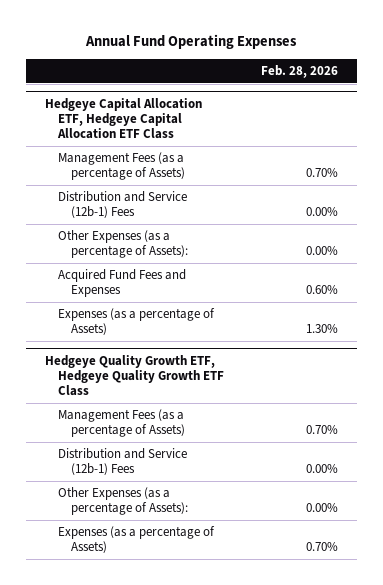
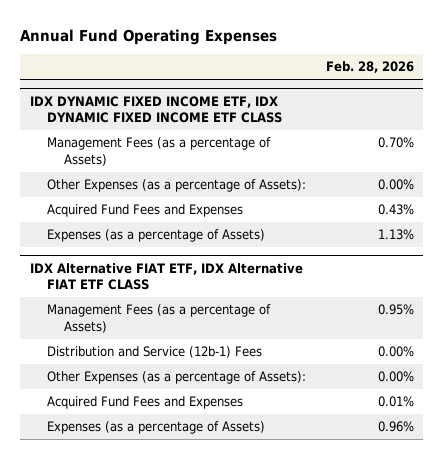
- Hedgeye Capital Allocation ETF, Hedgeye Capital Allocation ETF Class
+ IDX DYNAMIC FIXED INCOME ETF, IDX DYNAMIC FIXED INCOME ETF CLASS
- Distribution and Service (12b-1) Fees | 0.00%
- Acquired Fund Fees and Expenses | 0.60%
- Expenses (as a percentage of Assets) | 1.30%
- Hedgeye Quality Growth ETF, Hedgeye Quality Growth ETF Class
- Management Fees (as a percentage of Assets) | 0.70%
+ Acquired Fund Fees and Expenses | 0.43%
+ Expenses (as a percentage of Assets) | 1.13%
+ IDX Alternative FIAT ETF, IDX Alternative FIAT ETF CLASS
+ Management Fees (as a percentage of Assets) | 0.95%
- Expenses (as a percentage of Assets) | 0.70%
+ Acquired Fund Fees and Expenses | 0.01%
+ Expenses (as a percentage of Assets) | 0.96%

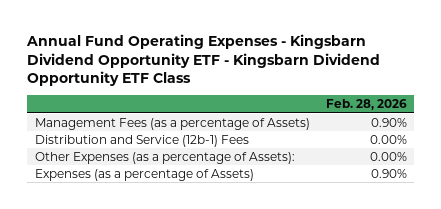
- Annual Fund Operating Expenses
+ Annual Fund Operating Expenses - Kingsbarn Dividend Opportunity ETF - Kingsbarn Dividend Opportunity ETF Class
- IDX DYNAMIC FIXED INCOME ETF, IDX DYNAMIC FIXED INCOME ETF CLASS
- Management Fees (as a percentage of Assets) | 0.70%
- Other Expenses (as a percentage of Assets): | 0.00%
- Acquired Fund Fees and Expenses | 0.43%
- Expenses (as a percentage of Assets) | 1.13%
- IDX Alternative FIAT ETF, IDX Alternative FIAT ETF CLASS
- Management Fees (as a percentage of Assets) | 0.95%
+ Management Fees (as a percentage of Assets) | 0.90%
- Acquired Fund Fees and Expenses | 0.01%
- Expenses (as a percentage of Assets) | 0.96%
+ Expenses (as a percentage of Assets) | 0.90%

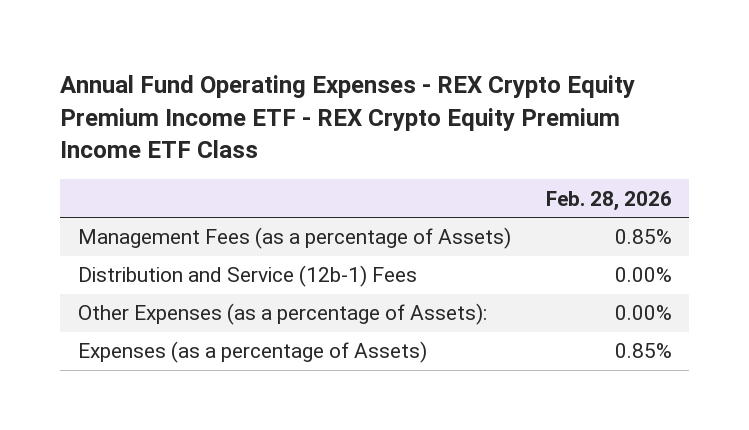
- Annual Fund Operating Expenses - Kingsbarn Dividend Opportunity ETF - Kingsbarn Dividend Opportunity ETF Class
+ Annual Fund Operating Expenses - REX Crypto Equity Premium Income ETF - REX Crypto Equity Premium Income ETF Class
- Management Fees (as a percentage of Assets) | 0.90%
+ Management Fees (as a percentage of Assets) | 0.85%
- Expenses (as a percentage of Assets) | 0.90%
+ Expenses (as a percentage of Assets) | 0.85%

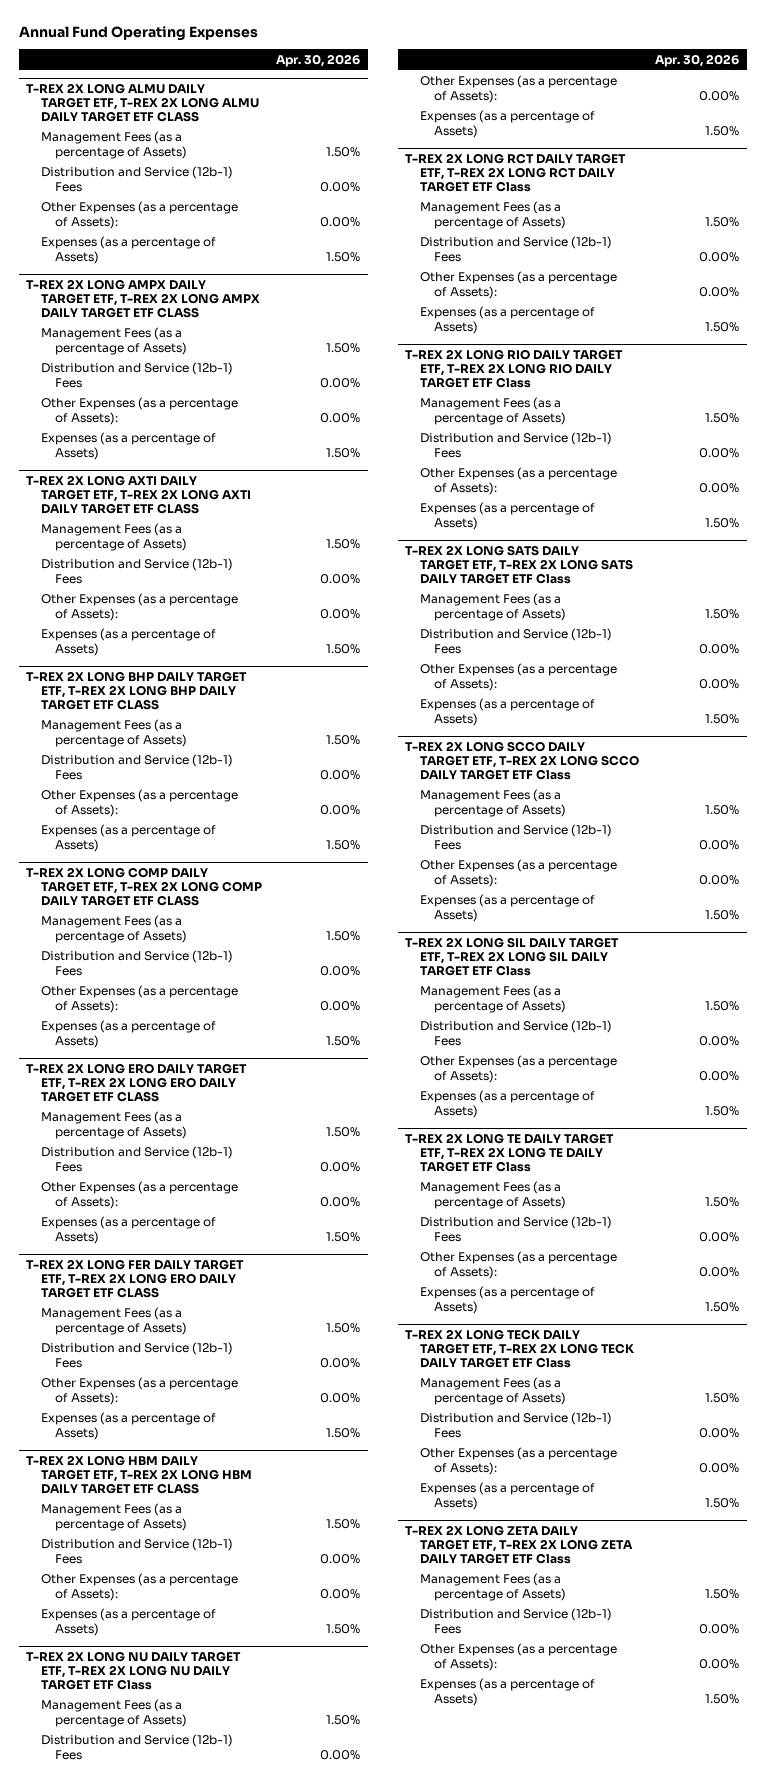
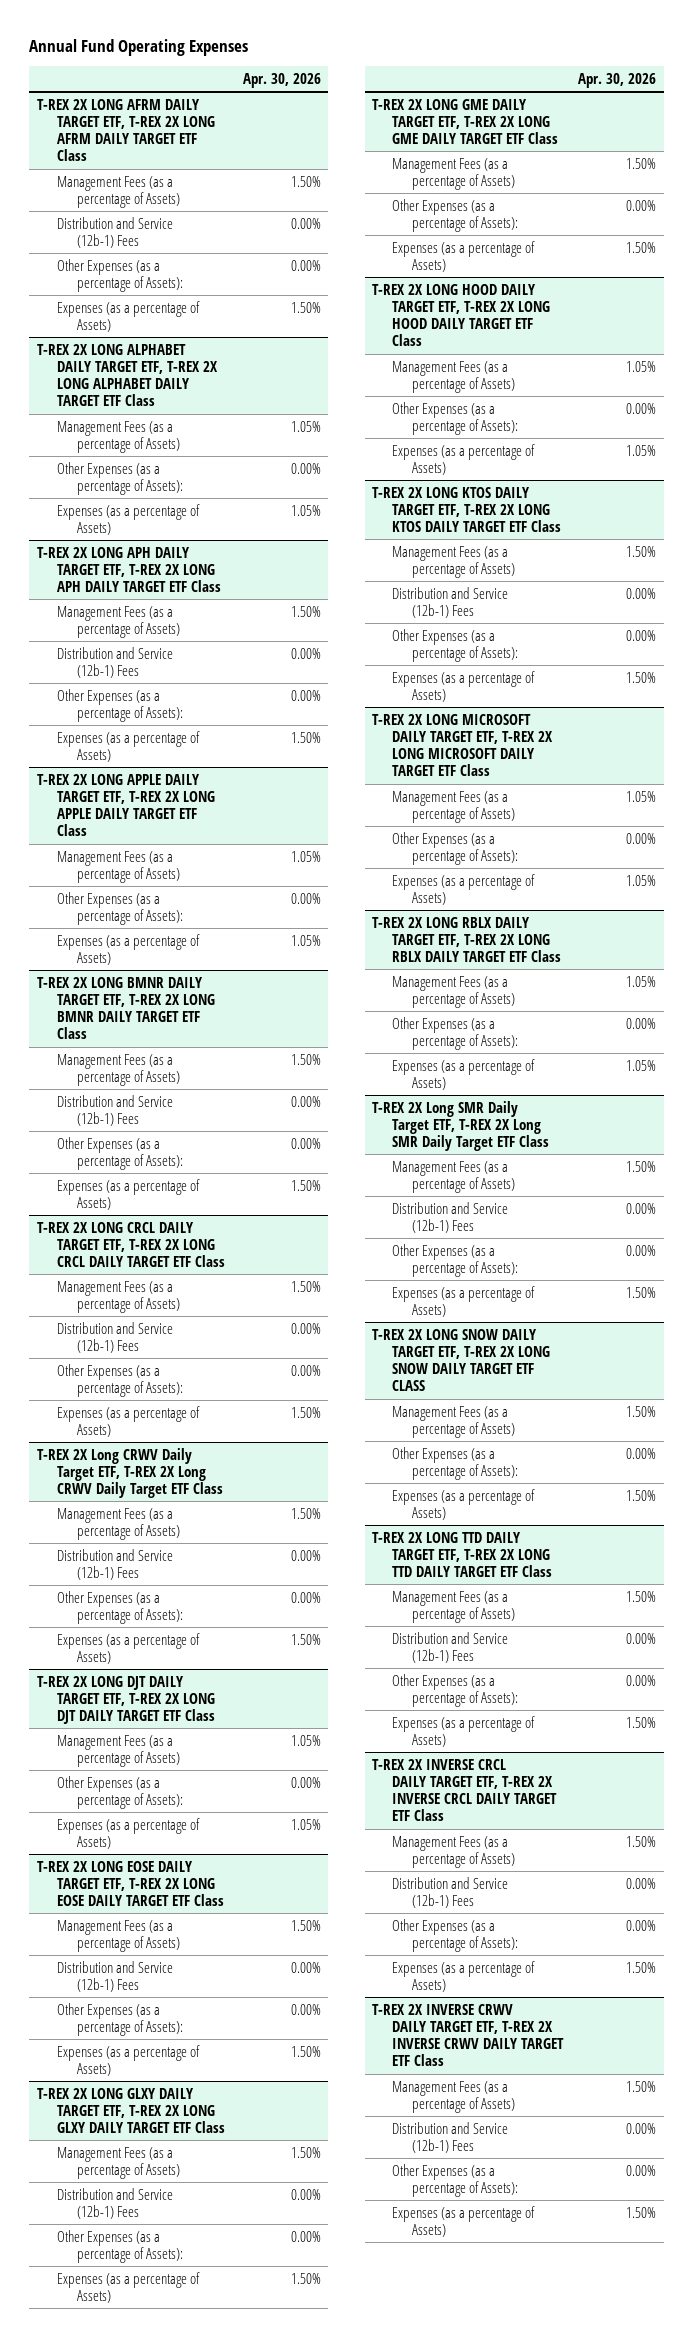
- T-REX 2X LONG ALMU DAILY TARGET ETF, T-REX 2X LONG ALMU DAILY TARGET ETF CLASS
+ T-REX 2X LONG AFRM DAILY TARGET ETF, T-REX 2X LONG AFRM DAILY TARGET ETF Class
- T-REX 2X LONG AMPX DAILY TARGET ETF, T-REX 2X LONG AMPX DAILY TARGET ETF CLASS
- Management Fees (as a percentage of Assets) | 1.50%
- Distribution and Service (12b-1) Fees | 0.00%
+ T-REX 2X LONG ALPHABET DAILY TARGET ETF, T-REX 2X LONG ALPHABET DAILY TARGET ETF Class
+ Management Fees (as a percentage of Assets) | 1.05%
- Expenses (as a percentage of Assets) | 1.50%
- T-REX 2X LONG AXTI DAILY TARGET ETF, T-REX 2X LONG AXTI DAILY TARGET ETF CLASS
+ Expenses (as a percentage of Assets) | 1.05%
+ T-REX 2X LONG APH DAILY TARGET ETF, T-REX 2X LONG APH DAILY TARGET ETF Class
- T-REX 2X LONG BHP DAILY TARGET ETF, T-REX 2X LONG BHP DAILY TARGET ETF CLASS
- Management Fees (as a percentage of Assets) | 1.50%
- Distribution and Service (12b-1) Fees | 0.00%
+ T-REX 2X LONG APPLE DAILY TARGET ETF, T-REX 2X LONG APPLE DAILY TARGET ETF Class
+ Management Fees (as a percentage of Assets) | 1.05%
- Expenses (as a percentage of Assets) | 1.50%
- T-REX 2X LONG COMP DAILY TARGET ETF, T-REX 2X LONG COMP DAILY TARGET ETF CLASS
+ Expenses (as a percentage of Assets) | 1.05%
+ T-REX 2X LONG BMNR DAILY TARGET ETF, T-REX 2X LONG BMNR DAILY TARGET ETF Class
- T-REX 2X LONG ERO DAILY TARGET ETF, T-REX 2X LONG ERO DAILY TARGET ETF CLASS
+ T-REX 2X LONG CRCL DAILY TARGET ETF, T-REX 2X LONG CRCL DAILY TARGET ETF Class
- T-REX 2X LONG FER DAILY TARGET ETF, T-REX 2X LONG ERO DAILY TARGET ETF CLASS
+ T-REX 2X Long CRWV Daily Target ETF, T-REX 2X Long CRWV Daily Target ETF Class
- T-REX 2X LONG HBM DAILY TARGET ETF, T-REX 2X LONG HBM DAILY TARGET ETF CLASS
- Management Fees (as a percentage of Assets) | 1.50%
- Distribution and Service (12b-1) Fees | 0.00%
+ T-REX 2X LONG DJT DAILY TARGET ETF, T-REX 2X LONG DJT DAILY TARGET ETF Class
+ Management Fees (as a percentage of Assets) | 1.05%
- Expenses (as a percentage of Assets) | 1.50%
- T-REX 2X LONG NU DAILY TARGET ETF, T-REX 2X LONG NU DAILY TARGET ETF Class
+ Expenses (as a percentage of Assets) | 1.05%
+ T-REX 2X LONG EOSE DAILY TARGET ETF, T-REX 2X LONG EOSE DAILY TARGET ETF Class
- T-REX 2X LONG RCT DAILY TARGET ETF, T-REX 2X LONG RCT DAILY TARGET ETF Class
+ T-REX 2X LONG GLXY DAILY TARGET ETF, T-REX 2X LONG GLXY DAILY TARGET ETF Class
- T-REX 2X LONG RIO DAILY TARGET ETF, T-REX 2X LONG RIO DAILY TARGET ETF Class
+ T-REX 2X LONG GME DAILY TARGET ETF, T-REX 2X LONG GME DAILY TARGET ETF Class
- Distribution and Service (12b-1) Fees | 0.00%
- T-REX 2X LONG SATS DAILY TARGET ETF, T-REX 2X LONG SATS DAILY TARGET ETF Class
+ T-REX 2X LONG HOOD DAILY TARGET ETF, T-REX 2X LONG HOOD DAILY TARGET ETF Class
+ Management Fees (as a percentage of Assets) | 1.05%
+ Other Expenses (as a percentage of Assets): | 0.00%
+ Expenses (as a percentage of Assets) | 1.05%
+ T-REX 2X LONG KTOS DAILY TARGET ETF, T-REX 2X LONG KTOS DAILY TARGET ETF Class
- T-REX 2X LONG SCCO DAILY TARGET ETF, T-REX 2X LONG SCCO DAILY TARGET ETF Class
+ T-REX 2X LONG MICROSOFT DAILY TARGET ETF, T-REX 2X LONG MICROSOFT DAILY TARGET ETF Class
+ Management Fees (as a percentage of Assets) | 1.05%
+ Other Expenses (as a percentage of Assets): | 0.00%
+ Expenses (as a percentage of Assets) | 1.05%
+ T-REX 2X LONG RBLX DAILY TARGET ETF, T-REX 2X LONG RBLX DAILY TARGET ETF Class
+ Management Fees (as a percentage of Assets) | 1.05%
+ Other Expenses (as a percentage of Assets): | 0.00%
+ Expenses (as a percentage of Assets) | 1.05%
+ T-REX 2X Long SMR Daily Target ETF, T-REX 2X Long SMR Daily Target ETF Class
- T-REX 2X LONG SIL DAILY TARGET ETF, T-REX 2X LONG SIL DAILY TARGET ETF Class
+ T-REX 2X LONG SNOW DAILY TARGET ETF, T-REX 2X LONG SNOW DAILY TARGET ETF CLASS
- Distribution and Service (12b-1) Fees | 0.00%
- T-REX 2X LONG TE DAILY TARGET ETF, T-REX 2X LONG TE DAILY TARGET ETF Class
+ T-REX 2X LONG TTD DAILY TARGET ETF, T-REX 2X LONG TTD DAILY TARGET ETF Class
- T-REX 2X LONG TECK DAILY TARGET ETF, T-REX 2X LONG TECK DAILY TARGET ETF Class
+ T-REX 2X INVERSE CRCL DAILY TARGET ETF, T-REX 2X INVERSE CRCL DAILY TARGET ETF Class
- T-REX 2X LONG ZETA DAILY TARGET ETF, T-REX 2X LONG ZETA DAILY TARGET ETF Class
+ T-REX 2X INVERSE CRWV DAILY TARGET ETF, T-REX 2X INVERSE CRWV DAILY TARGET ETF Class

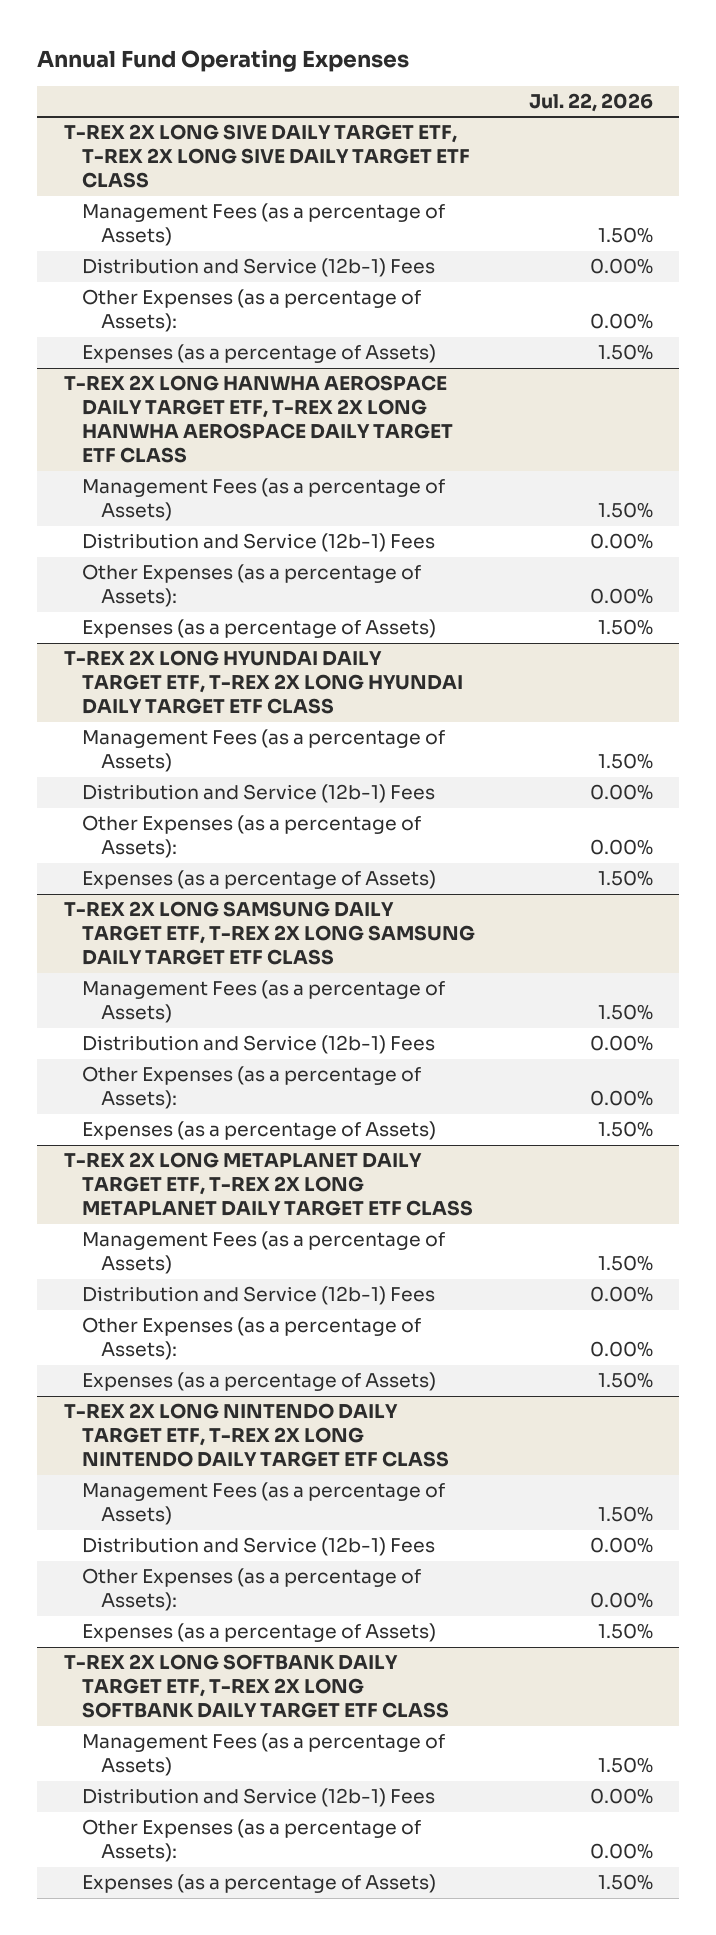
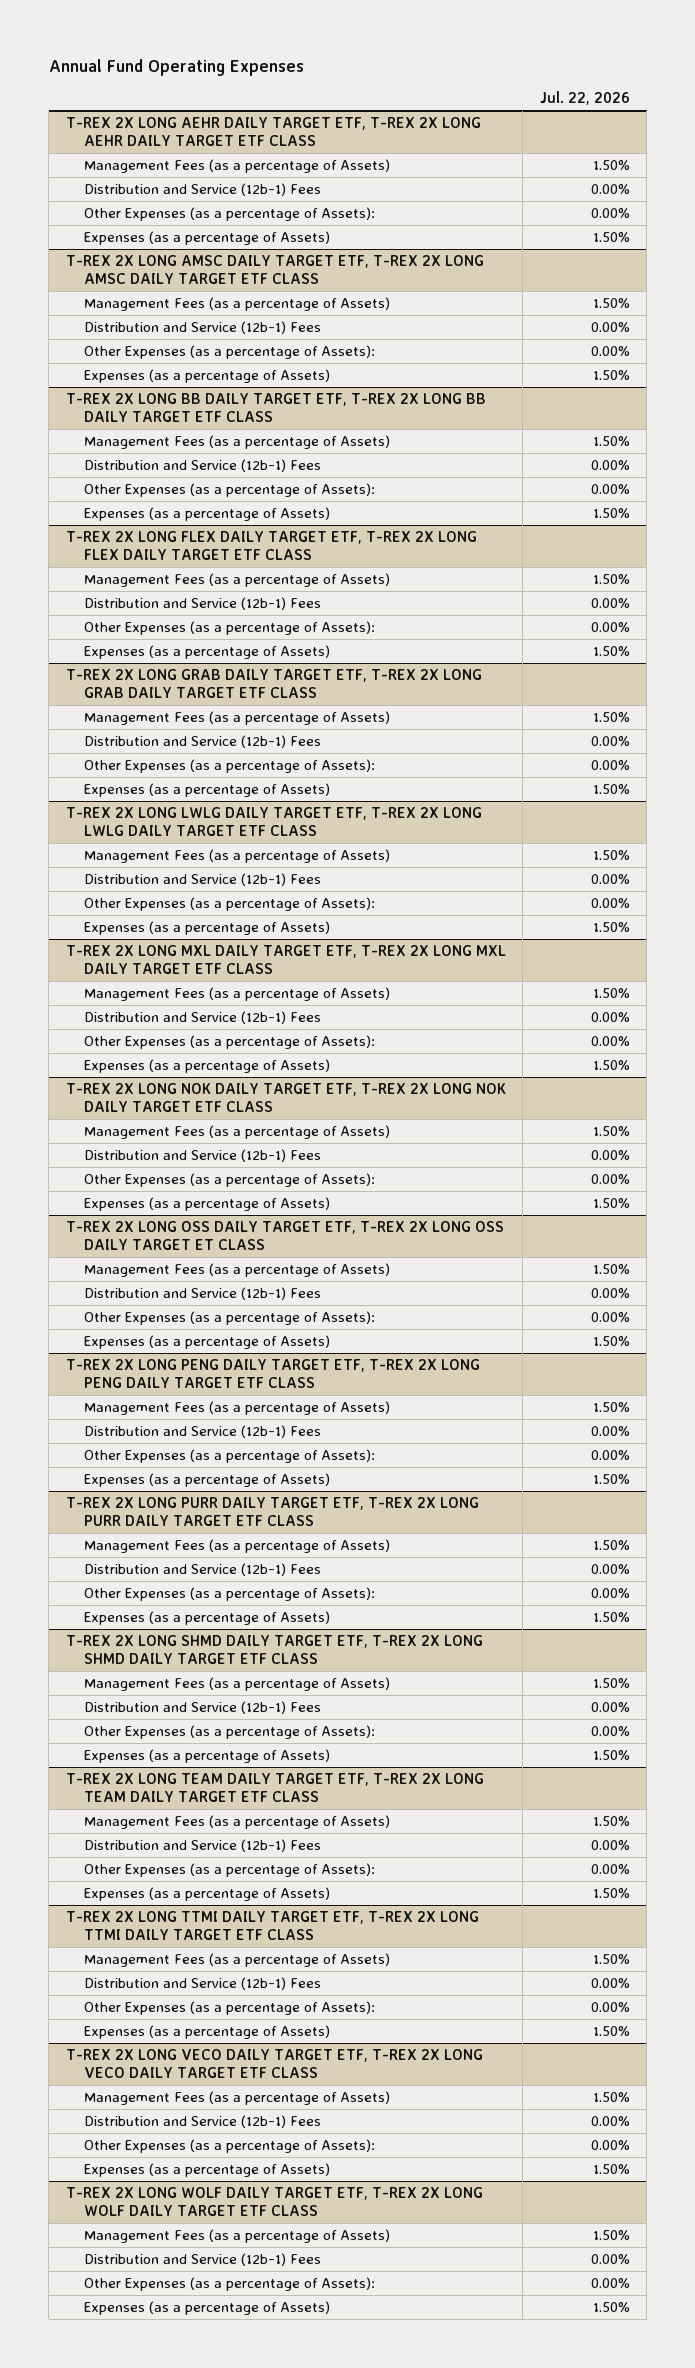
- T-REX 2X LONG SIVE DAILY TARGET ETF, T-REX 2X LONG SIVE DAILY TARGET ETF CLASS
+ T-REX 2X LONG AEHR DAILY TARGET ETF, T-REX 2X LONG AEHR DAILY TARGET ETF CLASS
- T-REX 2X LONG HANWHA AEROSPACE DAILY TARGET ETF, T-REX 2X LONG HANWHA AEROSPACE DAILY TARGET ETF CLASS
+ T-REX 2X LONG AMSC DAILY TARGET ETF, T-REX 2X LONG AMSC DAILY TARGET ETF CLASS
- T-REX 2X LONG HYUNDAI DAILY TARGET ETF, T-REX 2X LONG HYUNDAI DAILY TARGET ETF CLASS
+ T-REX 2X LONG BB DAILY TARGET ETF, T-REX 2X LONG BB DAILY TARGET ETF CLASS
- T-REX 2X LONG SAMSUNG DAILY TARGET ETF, T-REX 2X LONG SAMSUNG DAILY TARGET ETF CLASS
+ T-REX 2X LONG FLEX DAILY TARGET ETF, T-REX 2X LONG FLEX DAILY TARGET ETF CLASS
- T-REX 2X LONG METAPLANET DAILY TARGET ETF, T-REX 2X LONG METAPLANET DAILY TARGET ETF CLASS
+ T-REX 2X LONG GRAB DAILY TARGET ETF, T-REX 2X LONG GRAB DAILY TARGET ETF CLASS
- T-REX 2X LONG NINTENDO DAILY TARGET ETF, T-REX 2X LONG NINTENDO DAILY TARGET ETF CLASS
+ T-REX 2X LONG LWLG DAILY TARGET ETF, T-REX 2X LONG LWLG DAILY TARGET ETF CLASS
- T-REX 2X LONG SOFTBANK DAILY TARGET ETF, T-REX 2X LONG SOFTBANK DAILY TARGET ETF CLASS
+ T-REX 2X LONG MXL DAILY TARGET ETF, T-REX 2X LONG MXL DAILY TARGET ETF CLASS
+ T-REX 2X LONG NOK DAILY TARGET ETF, T-REX 2X LONG NOK DAILY TARGET ETF CLASS
+ Management Fees (as a percentage of Assets) | 1.50%
+ Distribution and Service (12b-1) Fees | 0.00%
+ Other Expenses (as a percentage of Assets): | 0.00%
+ Expenses (as a percentage of Assets) | 1.50%
+ T-REX 2X LONG OSS DAILY TARGET ETF, T-REX 2X LONG OSS DAILY TARGET ET CLASS
+ Management Fees (as a percentage of Assets) | 1.50%
+ Distribution and Service (12b-1) Fees | 0.00%
+ Other Expenses (as a percentage of Assets): | 0.00%
+ Expenses (as a percentage of Assets) | 1.50%
+ T-REX 2X LONG PENG DAILY TARGET ETF, T-REX 2X LONG PENG DAILY TARGET ETF CLASS
+ Management Fees (as a percentage of Assets) | 1.50%
+ Distribution and Service (12b-1) Fees | 0.00%
+ Other Expenses (as a percentage of Assets): | 0.00%
+ Expenses (as a percentage of Assets) | 1.50%
+ T-REX 2X LONG PURR DAILY TARGET ETF, T-REX 2X LONG PURR DAILY TARGET ETF CLASS
+ Management Fees (as a percentage of Assets) | 1.50%
+ Distribution and Service (12b-1) Fees | 0.00%
+ Other Expenses (as a percentage of Assets): | 0.00%
+ Expenses (as a percentage of Assets) | 1.50%
+ T-REX 2X LONG SHMD DAILY TARGET ETF, T-REX 2X LONG SHMD DAILY TARGET ETF CLASS
+ Management Fees (as a percentage of Assets) | 1.50%
+ Distribution and Service (12b-1) Fees | 0.00%
+ Other Expenses (as a percentage of Assets): | 0.00%
+ Expenses (as a percentage of Assets) | 1.50%
+ T-REX 2X LONG TEAM DAILY TARGET ETF, T-REX 2X LONG TEAM DAILY TARGET ETF CLASS
+ Management Fees (as a percentage of Assets) | 1.50%
+ Distribution and Service (12b-1) Fees | 0.00%
+ Other Expenses (as a percentage of Assets): | 0.00%
+ Expenses (as a percentage of Assets) | 1.50%
+ T-REX 2X LONG TTMI DAILY TARGET ETF, T-REX 2X LONG TTMI DAILY TARGET ETF CLASS
+ Management Fees (as a percentage of Assets) | 1.50%
+ Distribution and Service (12b-1) Fees | 0.00%
+ Other Expenses (as a percentage of Assets): | 0.00%
+ Expenses (as a percentage of Assets) | 1.50%
+ T-REX 2X LONG VECO DAILY TARGET ETF, T-REX 2X LONG VECO DAILY TARGET ETF CLASS
+ Management Fees (as a percentage of Assets) | 1.50%
+ Distribution and Service (12b-1) Fees | 0.00%
+ Other Expenses (as a percentage of Assets): | 0.00%
+ Expenses (as a percentage of Assets) | 1.50%
+ T-REX 2X LONG WOLF DAILY TARGET ETF, T-REX 2X LONG WOLF DAILY TARGET ETF CLASS
+ Management Fees (as a percentage of Assets) | 1.50%
+ Distribution and Service (12b-1) Fees | 0.00%
+ Other Expenses (as a percentage of Assets): | 0.00%
+ Expenses (as a percentage of Assets) | 1.50%

